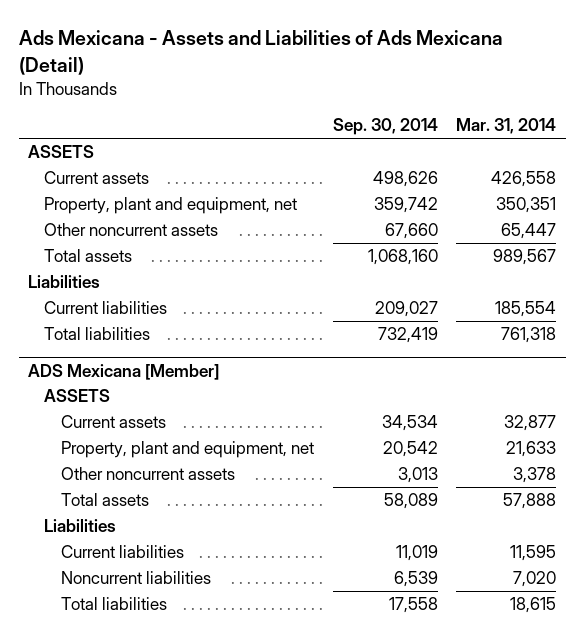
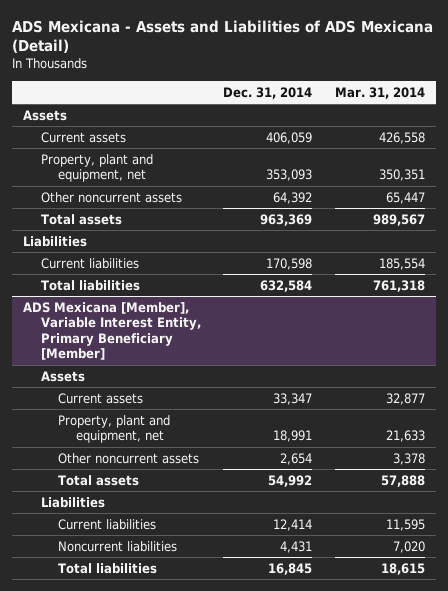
- Ads Mexicana - Assets and Liabilities of Ads Mexicana (Detail)
+ ADS Mexicana - Assets and Liabilities of ADS Mexicana (Detail)
- | Sep. 30, 2014 | Mar. 31, 2014
+ | Dec. 31, 2014 | Mar. 31, 2014
- ASSETS
+ Assets
- ADS Mexicana [Member]
- ASSETS
+ ADS Mexicana [Member], Variable Interest Entity, Primary Beneficiary [Member]
+ Assets

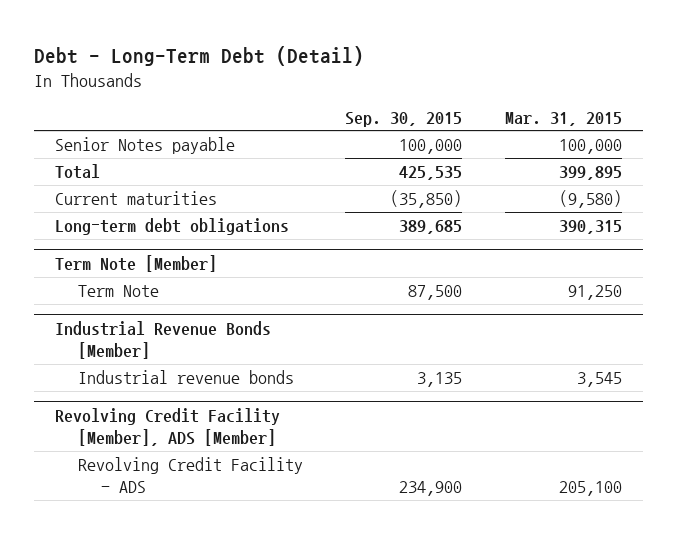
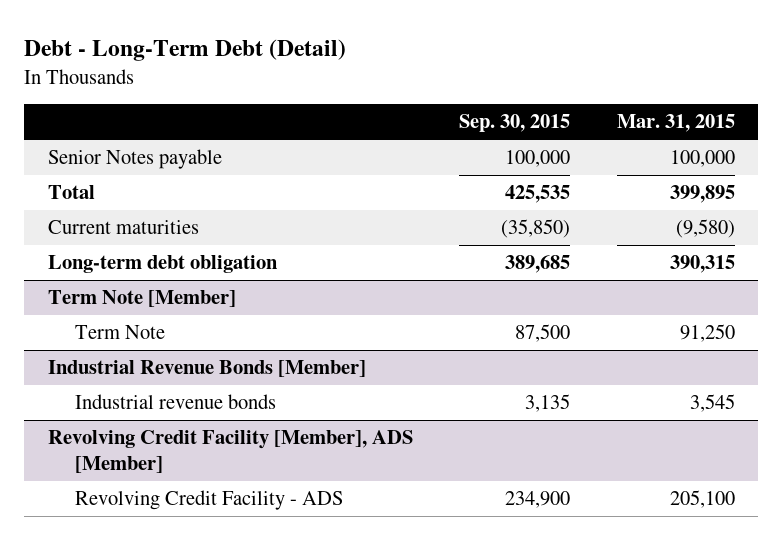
- Long-term debt obligations | 389,685 | 390,315
+ Long-term debt obligation | 389,685 | 390,315

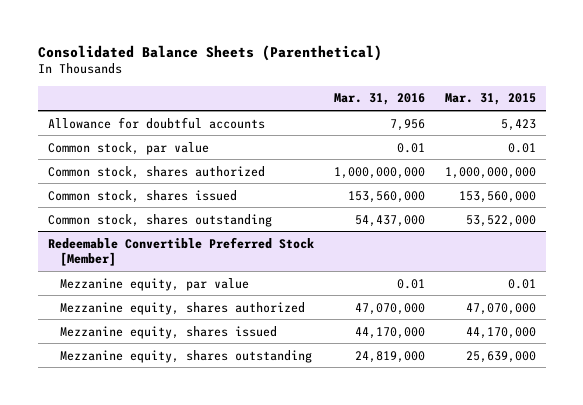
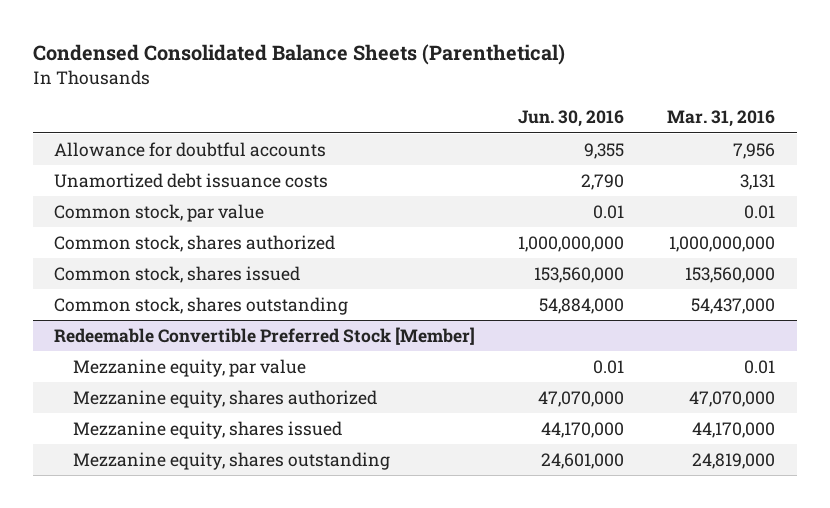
- Consolidated Balance Sheets (Parenthetical)
+ Condensed Consolidated Balance Sheets (Parenthetical)
- | Mar. 31, 2016 | Mar. 31, 2015
+ | Jun. 30, 2016 | Mar. 31, 2016
+ Unamortized debt issuance costs | 2,790 | 3,131

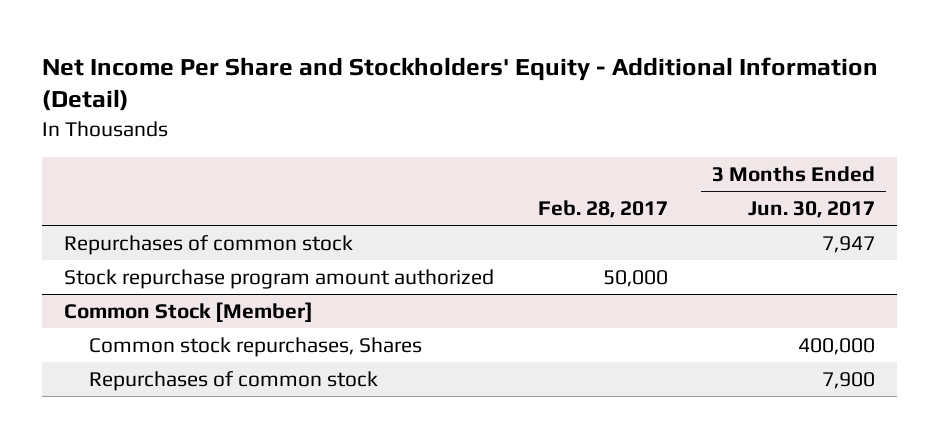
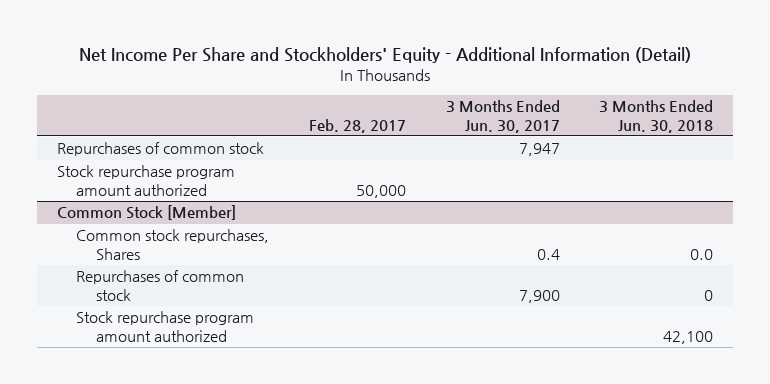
- | Feb. 28, 2017 | 3 Months Ended Jun. 30, 2017
+ | Feb. 28, 2017 | 3 Months Ended Jun. 30, 2017 | 3 Months Ended Jun. 30, 2018
@ Common Stock [Member]
- Common stock repurchases, Shares | | 400,000
+ Common stock repurchases, Shares | | 0.4 | 0.0
+ Stock repurchase program amount authorized | | | 42,100

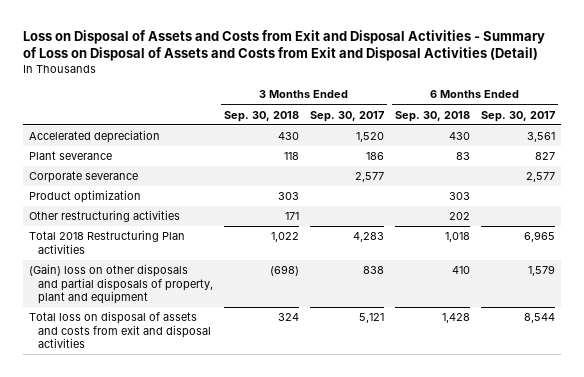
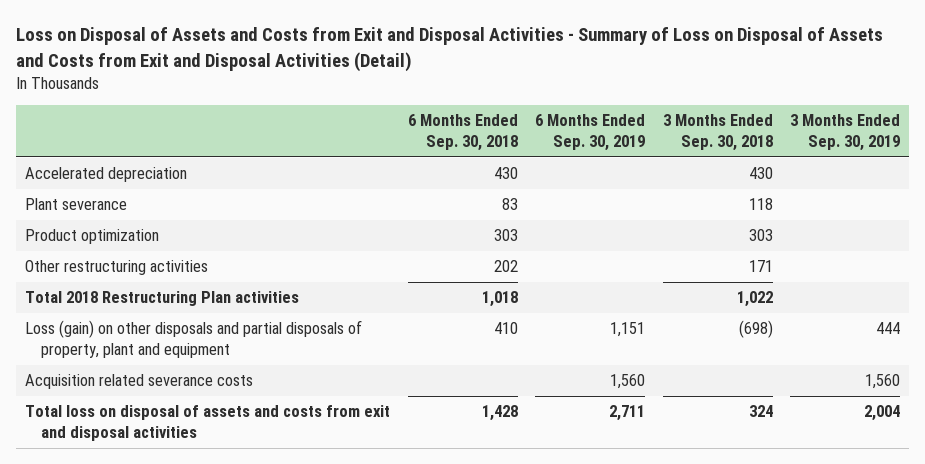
- | 3 Months Ended Sep. 30, 2018 | 3 Months Ended Sep. 30, 2017 | 6 Months Ended Sep. 30, 2018 | 6 Months Ended Sep. 30, 2017
+ | 6 Months Ended Sep. 30, 2018 | 6 Months Ended Sep. 30, 2019 | 3 Months Ended Sep. 30, 2018 | 3 Months Ended Sep. 30, 2019
- Corporate severance | | 2,577 | | 2,577
- (Gain) loss on other disposals and partial disposals of property, plant and equipment | (698) | 838 | 410 | 1,579
+ Loss (gain) on other disposals and partial disposals of property, plant and equipment | 410 | 1,151 | (698) | 444
+ Acquisition related severance costs | | 1,560 | | 1,560

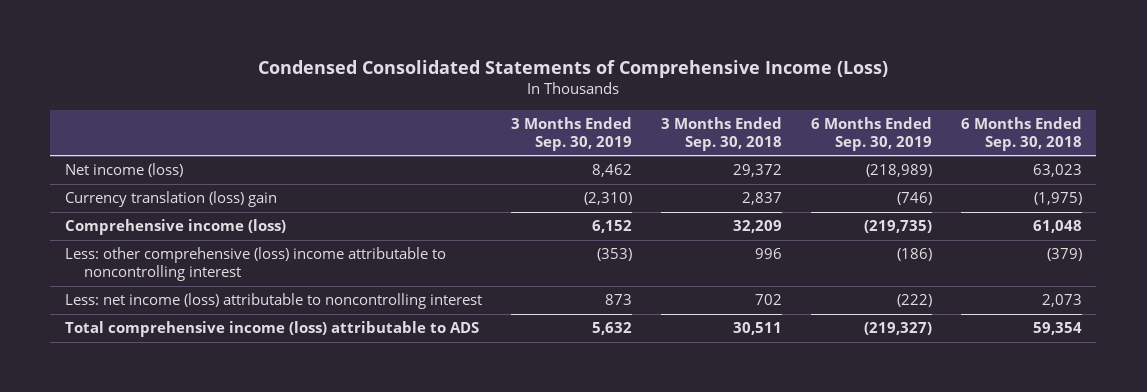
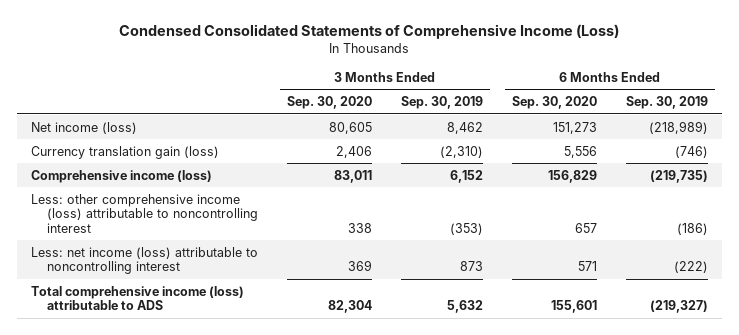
- | 3 Months Ended Sep. 30, 2019 | 3 Months Ended Sep. 30, 2018 | 6 Months Ended Sep. 30, 2019 | 6 Months Ended Sep. 30, 2018
+ | 3 Months Ended Sep. 30, 2020 | 3 Months Ended Sep. 30, 2019 | 6 Months Ended Sep. 30, 2020 | 6 Months Ended Sep. 30, 2019
- Currency translation (loss) gain | (2,310) | 2,837 | (746) | (1,975)
+ Currency translation gain (loss) | 2,406 | (2,310) | 5,556 | (746)
- Less: other comprehensive (loss) income attributable to noncontrolling interest | (353) | 996 | (186) | (379)
+ Less: other comprehensive income (loss) attributable to noncontrolling interest | 338 | (353) | 657 | (186)

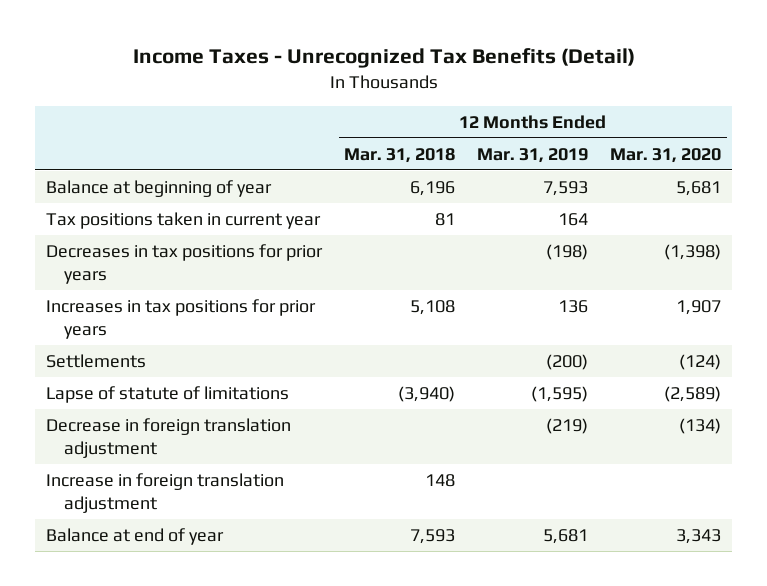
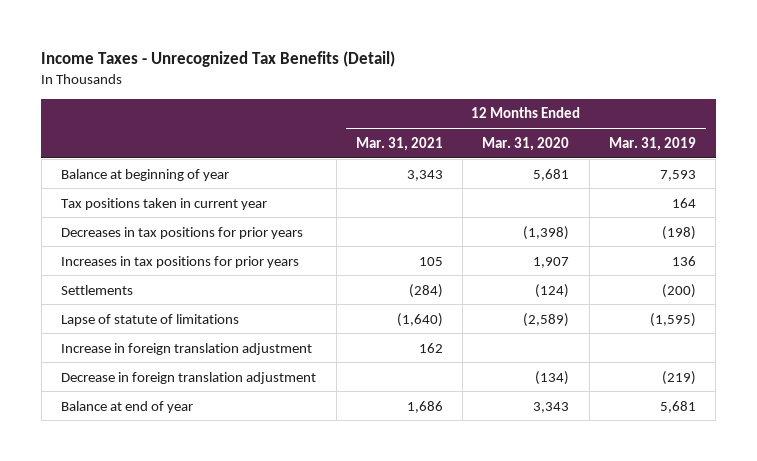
- | 12 Months Ended Mar. 31, 2018 | 12 Months Ended Mar. 31, 2019 | 12 Months Ended Mar. 31, 2020
+ | 12 Months Ended Mar. 31, 2021 | 12 Months Ended Mar. 31, 2020 | 12 Months Ended Mar. 31, 2019
moved down: Decrease in foreign translation adjustment | | (134) | (219)

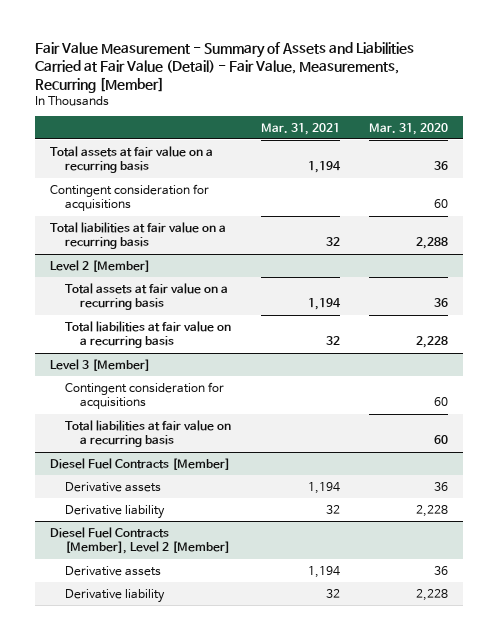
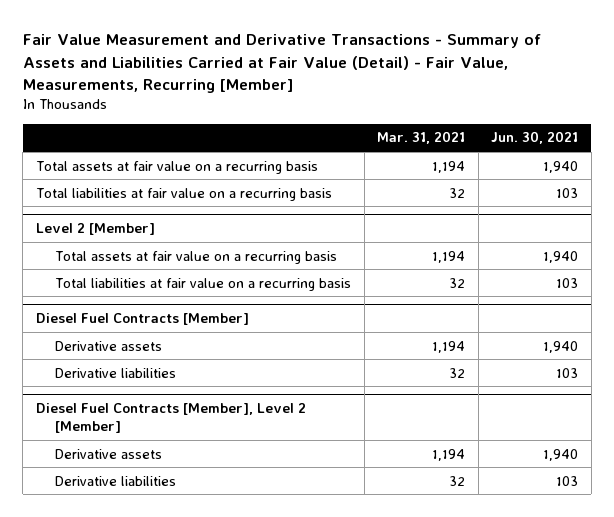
- Fair Value Measurement - Summary of Assets and Liabilities Carried at Fair Value (Detail) - Fair Value, Measurements, Recurring [Member]
+ Fair Value Measurement and Derivative Transactions - Summary of Assets and Liabilities Carried at Fair Value (Detail) - Fair Value, Measurements, Recurring [Member]
- | Mar. 31, 2021 | Mar. 31, 2020
+ | Mar. 31, 2021 | Jun. 30, 2021
- Contingent consideration for acquisitions | | 60
- Level 3 [Member]
- Contingent consideration for acquisitions | | 60
- Total liabilities at fair value on a recurring basis | | 60
@ Diesel Fuel Contracts [Member]
- Derivative liability | 32 | 2,228
+ Derivative liabilities | 32 | 103
@ Diesel Fuel Contracts [Member], Level 2 [Member]
- Derivative liability | 32 | 2,228
+ Derivative liabilities | 32 | 103

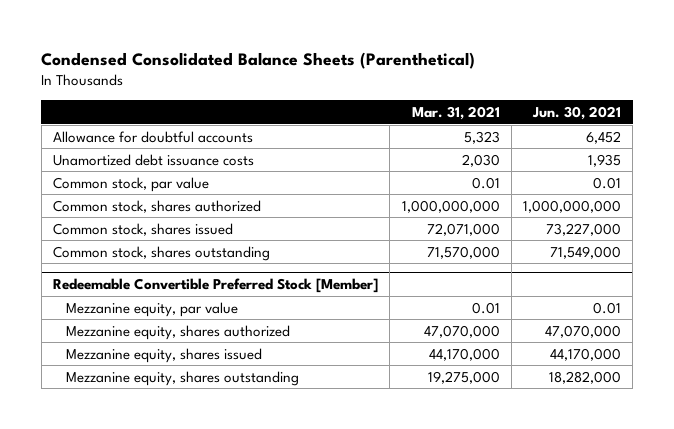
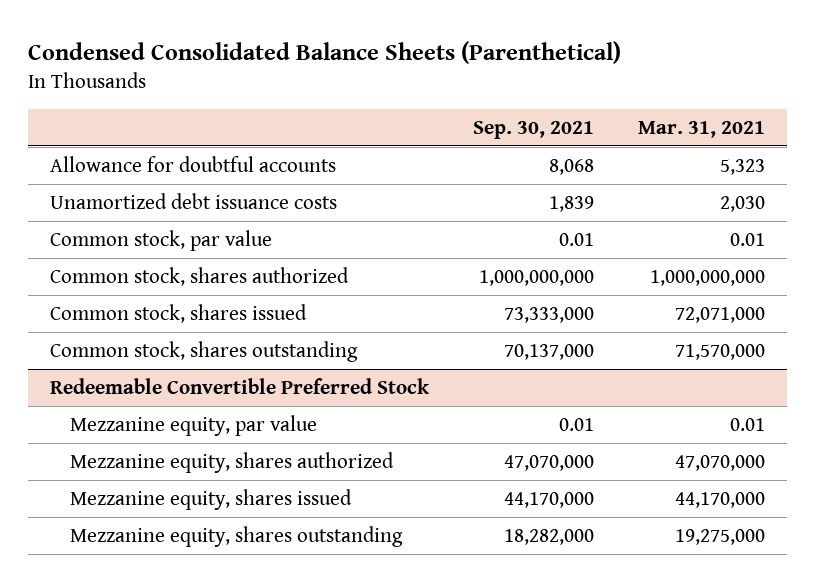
- | Mar. 31, 2021 | Jun. 30, 2021
+ | Sep. 30, 2021 | Mar. 31, 2021
- Redeemable Convertible Preferred Stock [Member]
+ Redeemable Convertible Preferred Stock

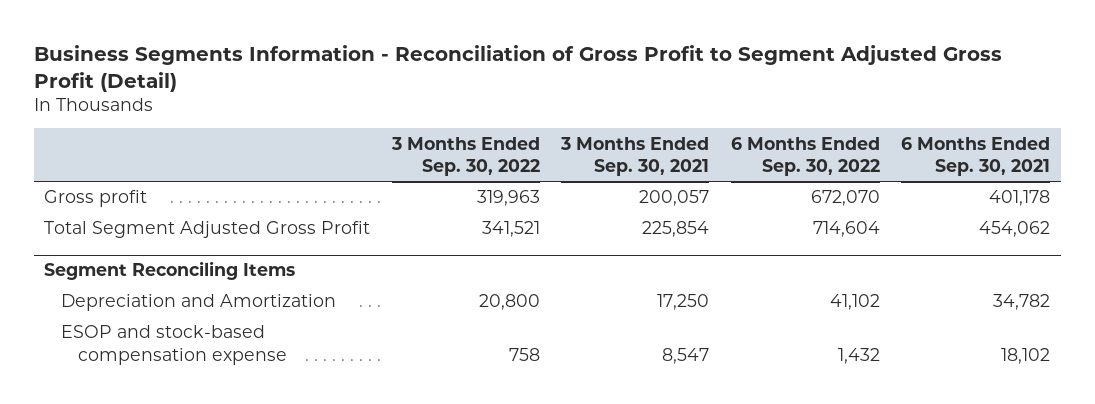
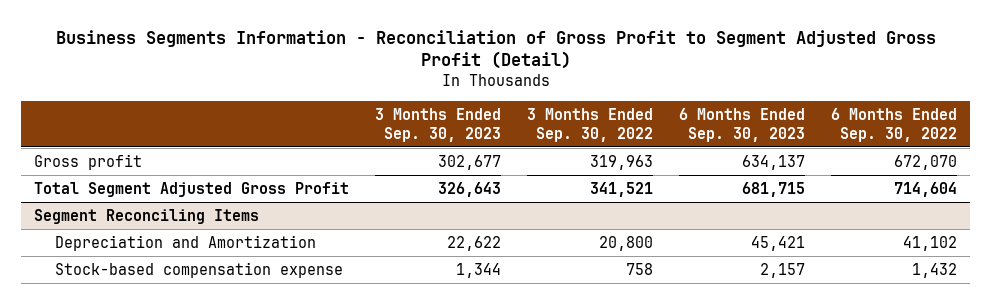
- | 3 Months Ended Sep. 30, 2022 | 3 Months Ended Sep. 30, 2021 | 6 Months Ended Sep. 30, 2022 | 6 Months Ended Sep. 30, 2021
+ | 3 Months Ended Sep. 30, 2023 | 3 Months Ended Sep. 30, 2022 | 6 Months Ended Sep. 30, 2023 | 6 Months Ended Sep. 30, 2022
@ Segment Reconciling Items
- ESOP and stock-based compensation expense | 758 | 8,547 | 1,432 | 18,102
+ Stock-based compensation expense | 1,344 | 758 | 2,157 | 1,432

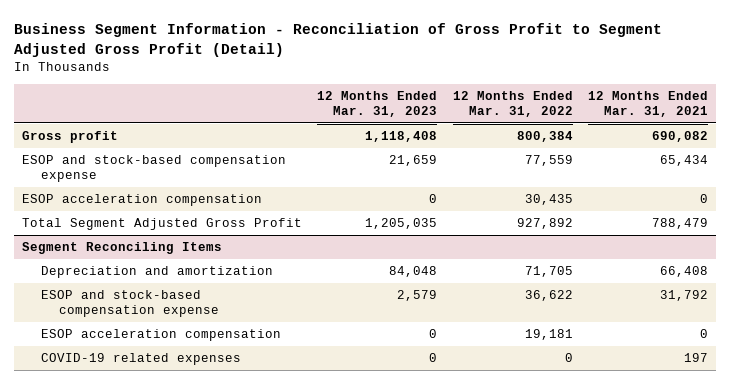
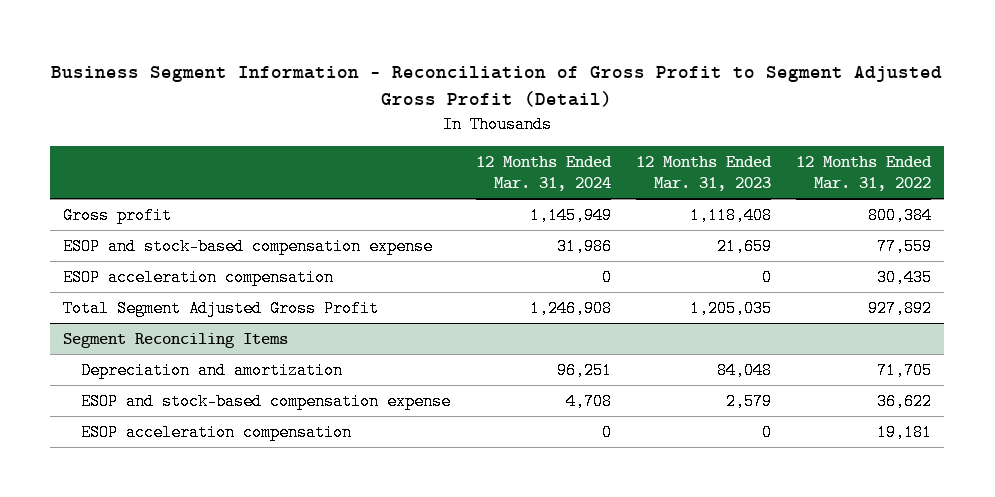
- | 12 Months Ended Mar. 31, 2023 | 12 Months Ended Mar. 31, 2022 | 12 Months Ended Mar. 31, 2021
+ | 12 Months Ended Mar. 31, 2024 | 12 Months Ended Mar. 31, 2023 | 12 Months Ended Mar. 31, 2022
@ Segment Reconciling Items
- COVID-19 related expenses | 0 | 0 | 197

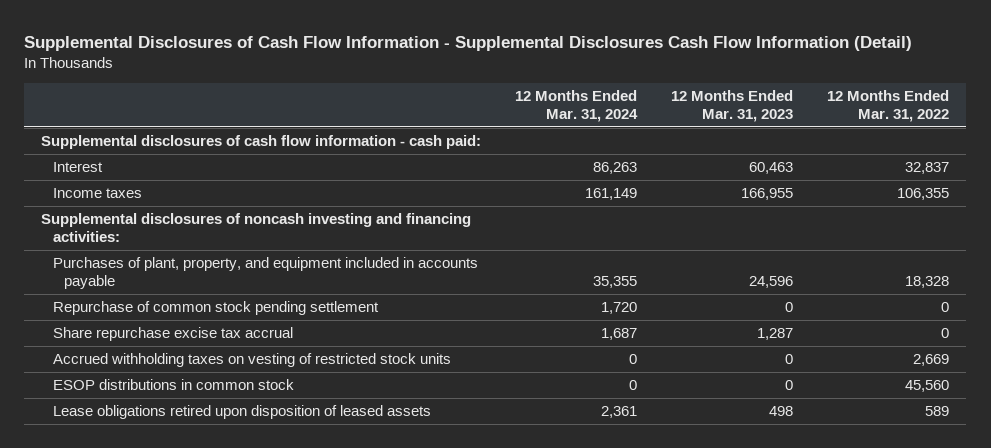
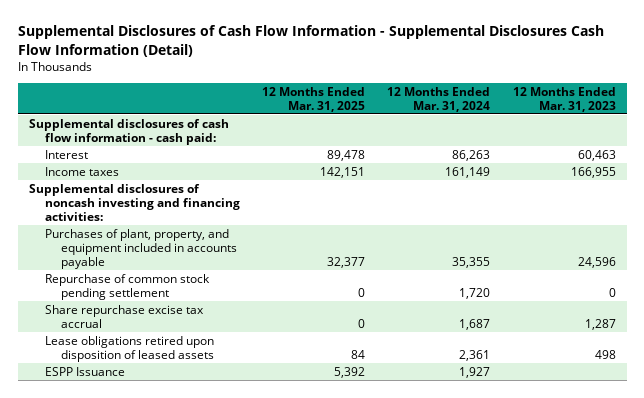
- | 12 Months Ended Mar. 31, 2024 | 12 Months Ended Mar. 31, 2023 | 12 Months Ended Mar. 31, 2022
+ | 12 Months Ended Mar. 31, 2025 | 12 Months Ended Mar. 31, 2024 | 12 Months Ended Mar. 31, 2023
- Accrued withholding taxes on vesting of restricted stock units | 0 | 0 | 2,669
- ESOP distributions in common stock | 0 | 0 | 45,560
+ ESPP Issuance | 5,392 | 1,927 |

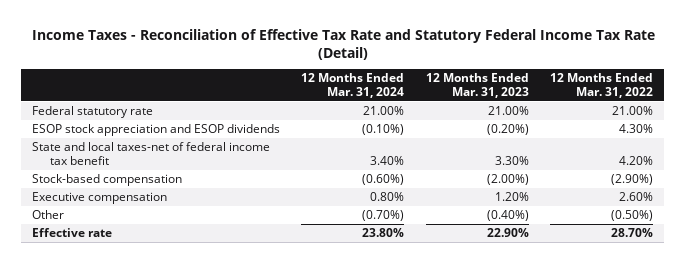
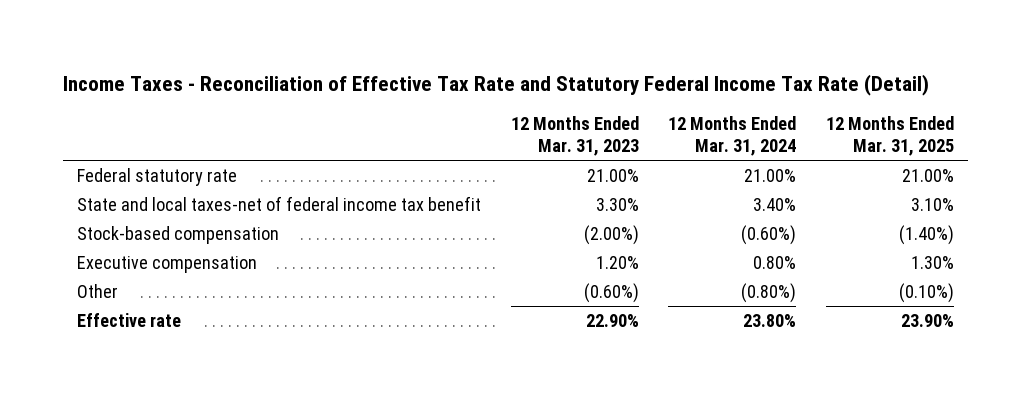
- | 12 Months Ended Mar. 31, 2024 | 12 Months Ended Mar. 31, 2023 | 12 Months Ended Mar. 31, 2022
+ | 12 Months Ended Mar. 31, 2023 | 12 Months Ended Mar. 31, 2024 | 12 Months Ended Mar. 31, 2025
- ESOP stock appreciation and ESOP dividends | (0.10%) | (0.20%) | 4.30%
- Other | (0.70%) | (0.40%) | (0.50%)
+ Other | (0.60%) | (0.80%) | (0.10%)

